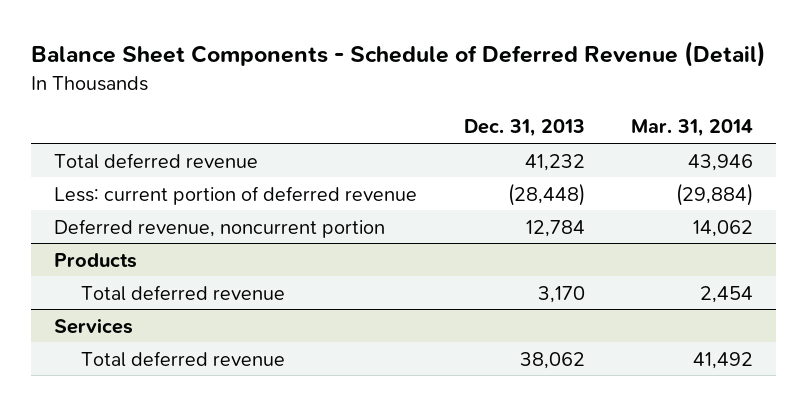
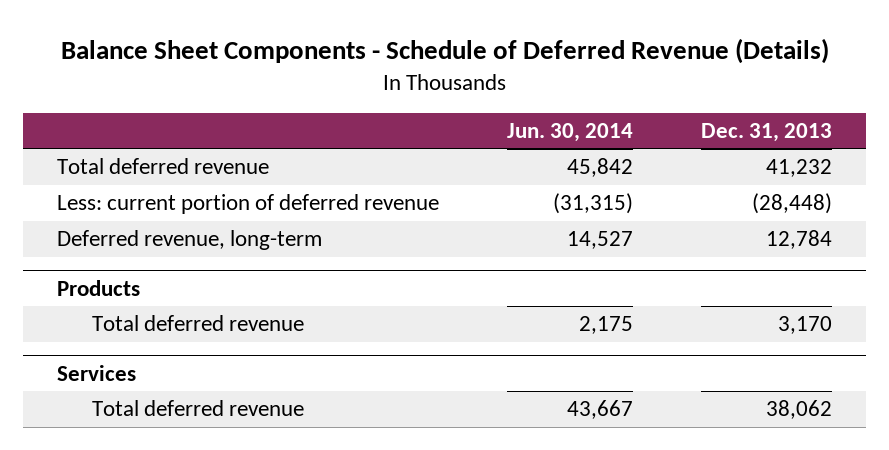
- Balance Sheet Components - Schedule of Deferred Revenue (Detail)
+ Balance Sheet Components - Schedule of Deferred Revenue (Details)
- | Dec. 31, 2013 | Mar. 31, 2014
+ | Jun. 30, 2014 | Dec. 31, 2013
- Deferred revenue, noncurrent portion | 12,784 | 14,062
+ Deferred revenue, long-term | 14,527 | 12,784

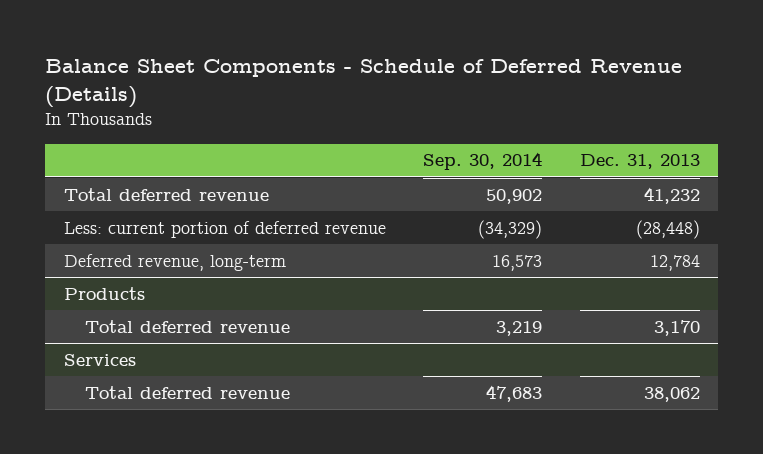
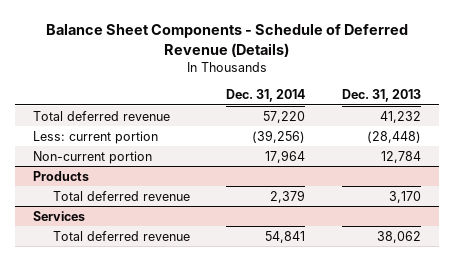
- | Sep. 30, 2014 | Dec. 31, 2013
+ | Dec. 31, 2014 | Dec. 31, 2013
- Less: current portion of deferred revenue | (34,329) | (28,448)
- Deferred revenue, long-term | 16,573 | 12,784
+ Less: current portion | (39,256) | (28,448)
+ Non-current portion | 17,964 | 12,784

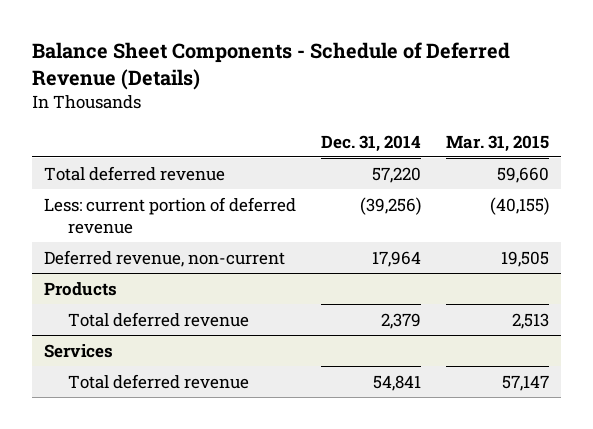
- | Dec. 31, 2014 | Dec. 31, 2013
+ | Dec. 31, 2014 | Mar. 31, 2015
- Less: current portion | (39,256) | (28,448)
- Non-current portion | 17,964 | 12,784
+ Less: current portion of deferred revenue | (39,256) | (40,155)
+ Deferred revenue, non-current | 17,964 | 19,505

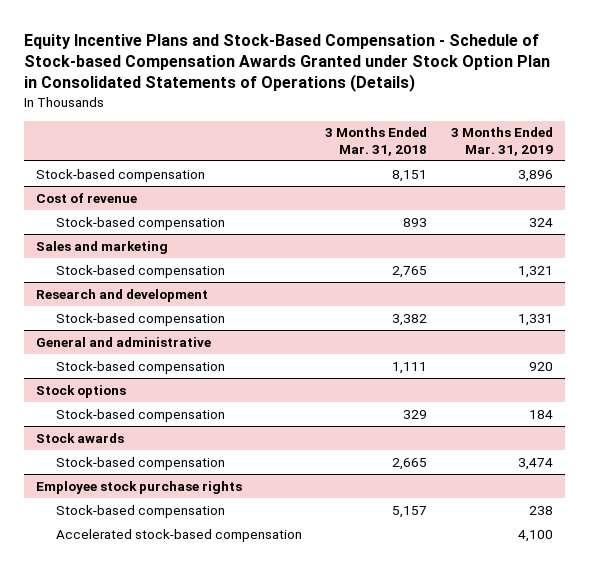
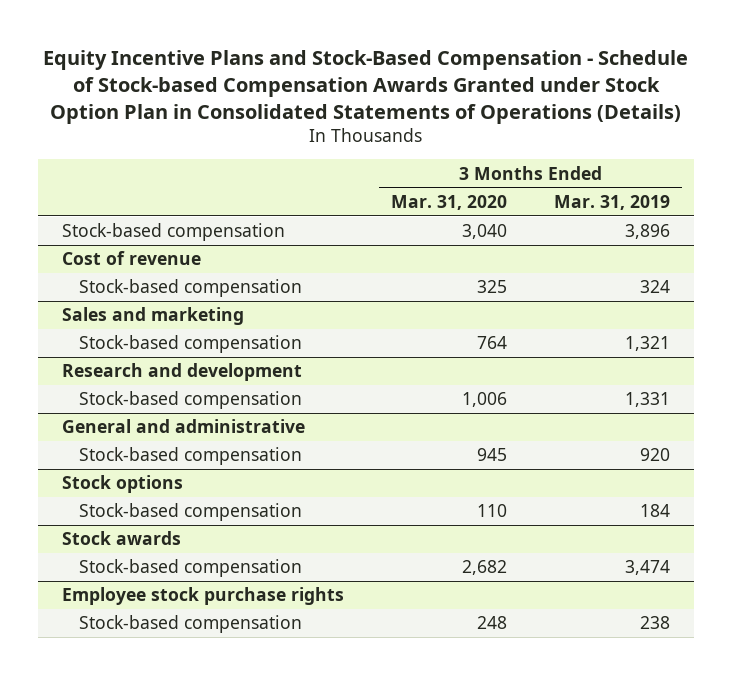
- | 3 Months Ended Mar. 31, 2018 | 3 Months Ended Mar. 31, 2019
+ | 3 Months Ended Mar. 31, 2020 | 3 Months Ended Mar. 31, 2019
@ Employee stock purchase rights
- Accelerated stock-based compensation | | 4,100

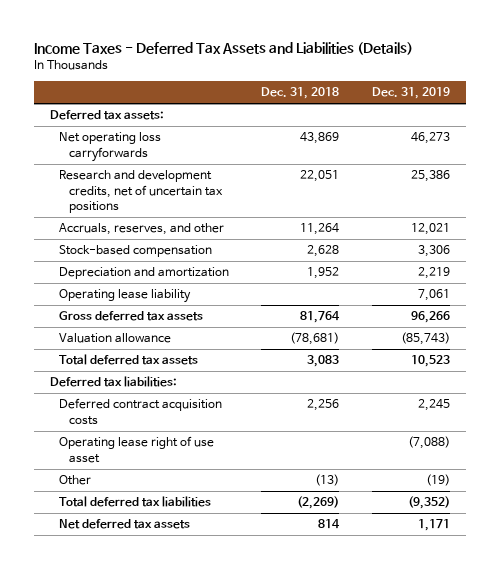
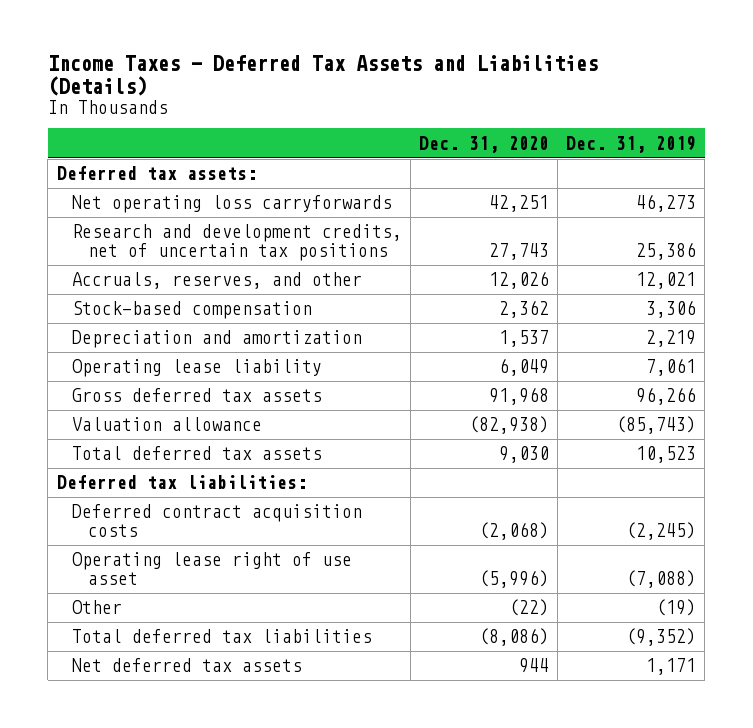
- | Dec. 31, 2018 | Dec. 31, 2019
+ | Dec. 31, 2020 | Dec. 31, 2019
- Deferred contract acquisition costs | 2,256 | 2,245
+ Deferred contract acquisition costs | (2,068) | (2,245)

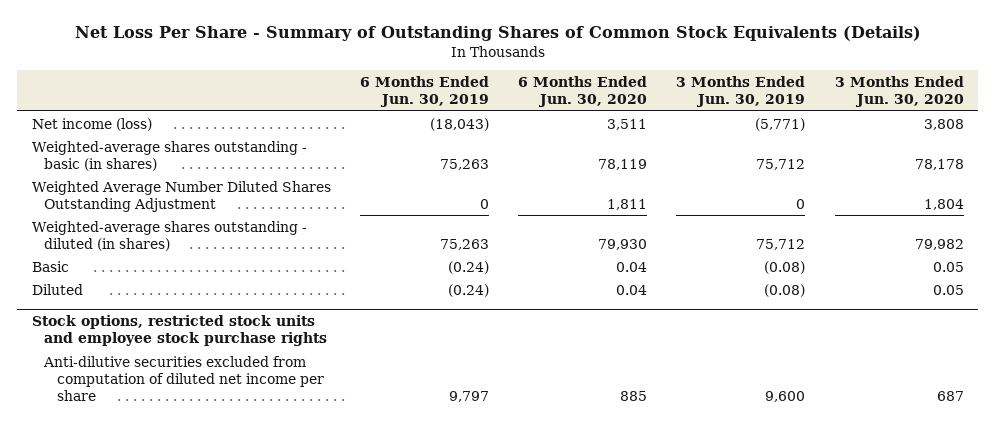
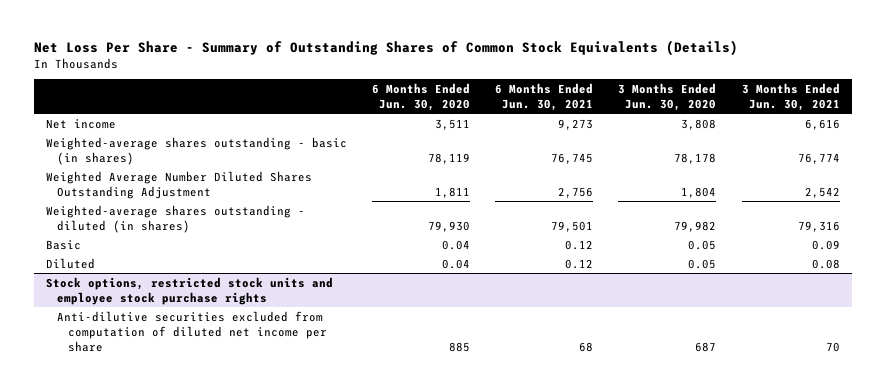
- | 6 Months Ended Jun. 30, 2019 | 6 Months Ended Jun. 30, 2020 | 3 Months Ended Jun. 30, 2019 | 3 Months Ended Jun. 30, 2020
+ | 6 Months Ended Jun. 30, 2020 | 6 Months Ended Jun. 30, 2021 | 3 Months Ended Jun. 30, 2020 | 3 Months Ended Jun. 30, 2021
- Net income (loss) | (18,043) | 3,511 | (5,771) | 3,808
+ Net income | 3,511 | 9,273 | 3,808 | 6,616

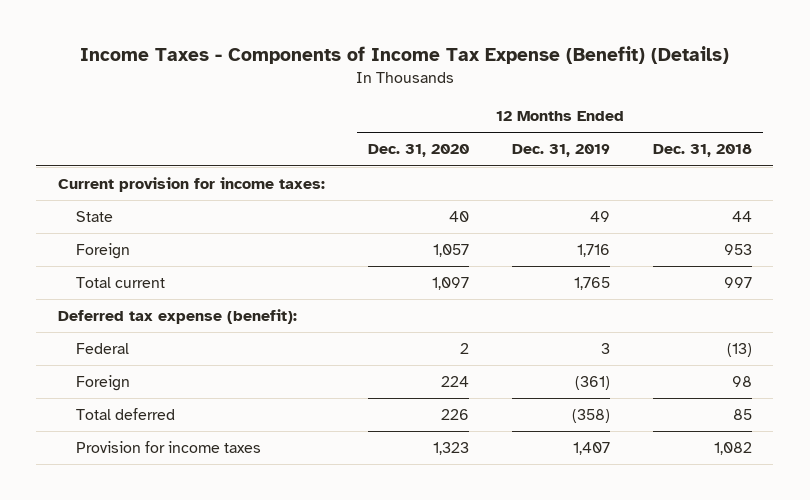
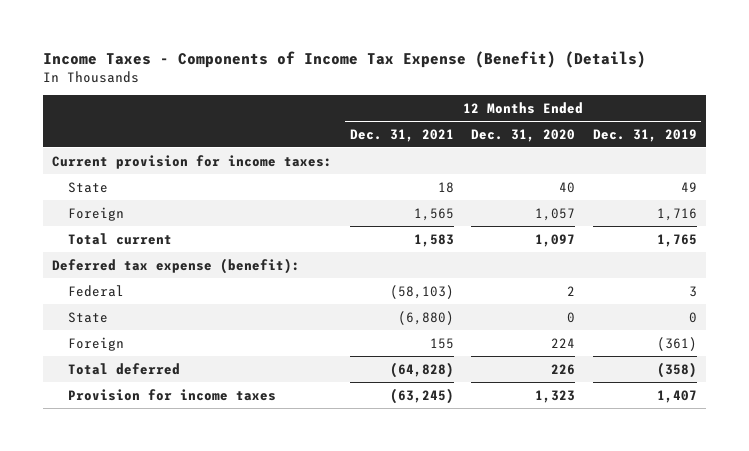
- | 12 Months Ended Dec. 31, 2020 | 12 Months Ended Dec. 31, 2019 | 12 Months Ended Dec. 31, 2018
+ | 12 Months Ended Dec. 31, 2021 | 12 Months Ended Dec. 31, 2020 | 12 Months Ended Dec. 31, 2019
+ State | (6,880) | 0 | 0

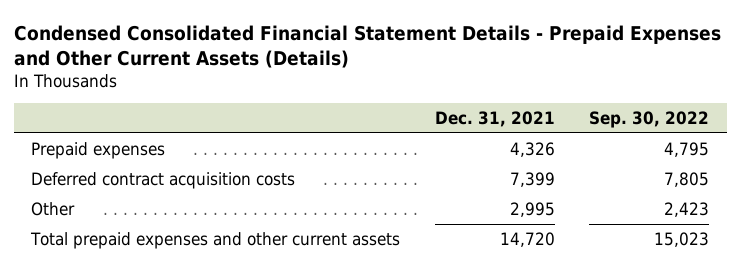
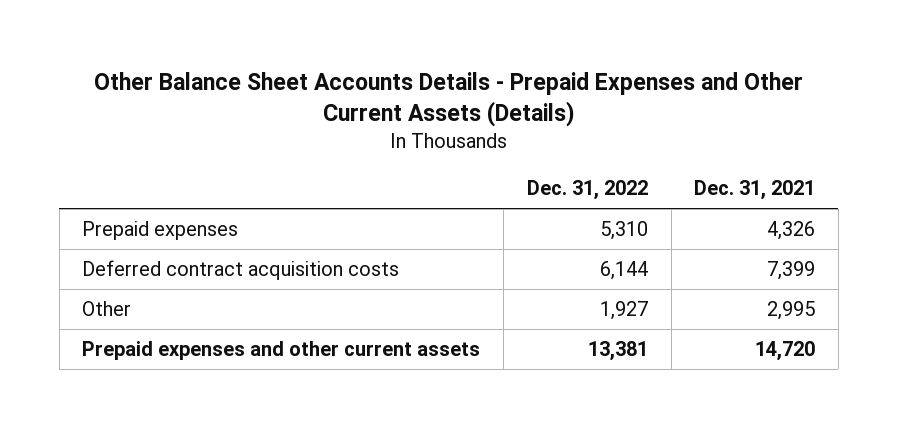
- Condensed Consolidated Financial Statement Details - Prepaid Expenses and Other Current Assets (Details)
+ Other Balance Sheet Accounts Details - Prepaid Expenses and Other Current Assets (Details)
- | Dec. 31, 2021 | Sep. 30, 2022
+ | Dec. 31, 2022 | Dec. 31, 2021
- Total prepaid expenses and other current assets | 14,720 | 15,023
+ Prepaid expenses and other current assets | 13,381 | 14,720

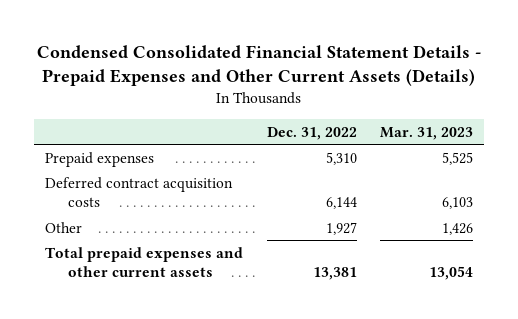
- Other Balance Sheet Accounts Details - Prepaid Expenses and Other Current Assets (Details)
+ Condensed Consolidated Financial Statement Details - Prepaid Expenses and Other Current Assets (Details)
- | Dec. 31, 2022 | Dec. 31, 2021
+ | Dec. 31, 2022 | Mar. 31, 2023
- Prepaid expenses and other current assets | 13,381 | 14,720
+ Total prepaid expenses and other current assets | 13,381 | 13,054

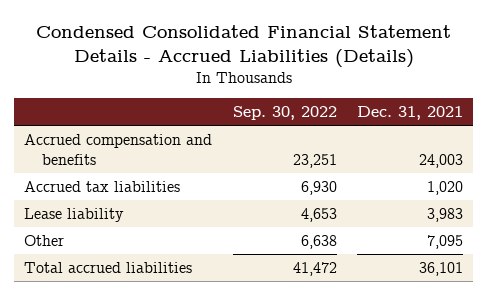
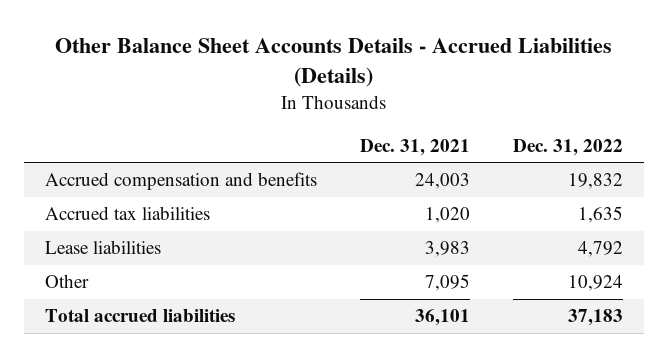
- Condensed Consolidated Financial Statement Details - Accrued Liabilities (Details)
+ Other Balance Sheet Accounts Details - Accrued Liabilities (Details)
- | Sep. 30, 2022 | Dec. 31, 2021
+ | Dec. 31, 2021 | Dec. 31, 2022
- Lease liability | 4,653 | 3,983
+ Lease liabilities | 3,983 | 4,792

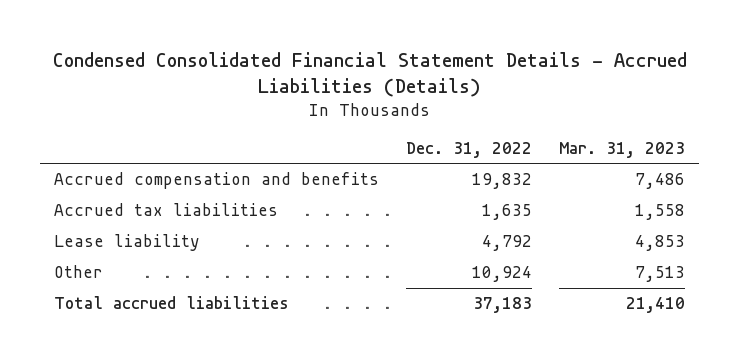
- Other Balance Sheet Accounts Details - Accrued Liabilities (Details)
+ Condensed Consolidated Financial Statement Details - Accrued Liabilities (Details)
- | Dec. 31, 2021 | Dec. 31, 2022
+ | Dec. 31, 2022 | Mar. 31, 2023
- Lease liabilities | 3,983 | 4,792
+ Lease liability | 4,792 | 4,853

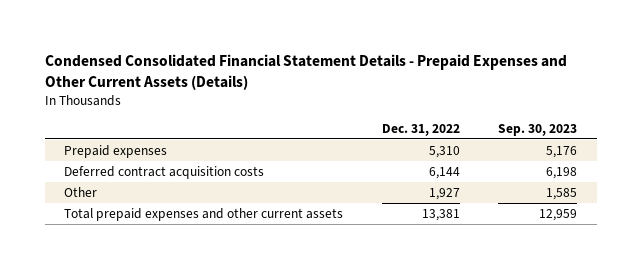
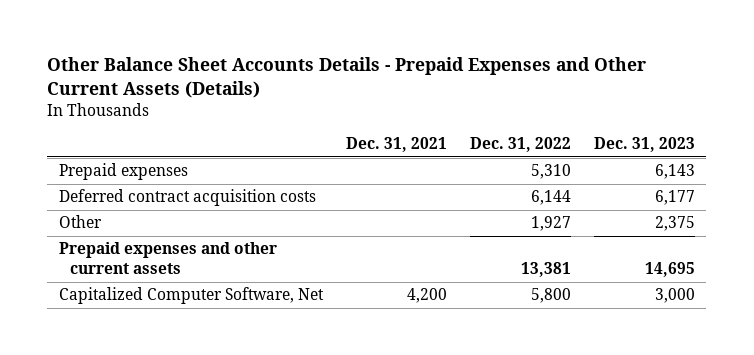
- Condensed Consolidated Financial Statement Details - Prepaid Expenses and Other Current Assets (Details)
+ Other Balance Sheet Accounts Details - Prepaid Expenses and Other Current Assets (Details)
- | Dec. 31, 2022 | Sep. 30, 2023
+ | Dec. 31, 2021 | Dec. 31, 2022 | Dec. 31, 2023
- Total prepaid expenses and other current assets | 13,381 | 12,959
+ Prepaid expenses and other current assets | | 13,381 | 14,695
+ Capitalized Computer Software, Net | 4,200 | 5,800 | 3,000

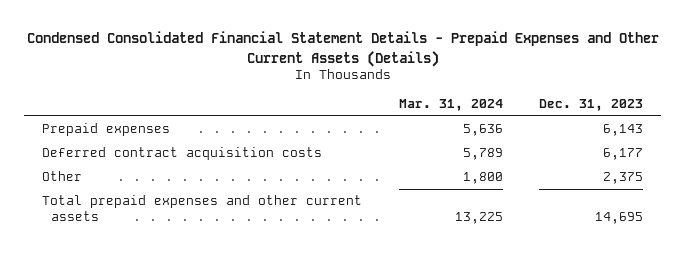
- Other Balance Sheet Accounts Details - Prepaid Expenses and Other Current Assets (Details)
+ Condensed Consolidated Financial Statement Details - Prepaid Expenses and Other Current Assets (Details)
- | Dec. 31, 2021 | Dec. 31, 2022 | Dec. 31, 2023
+ | Mar. 31, 2024 | Dec. 31, 2023
- Prepaid expenses and other current assets | | 13,381 | 14,695
- Capitalized Computer Software, Net | 4,200 | 5,800 | 3,000
+ Total prepaid expenses and other current assets | 13,225 | 14,695

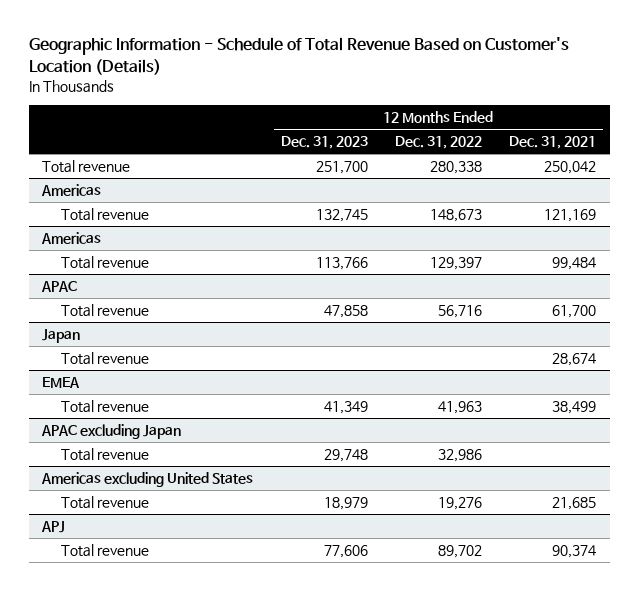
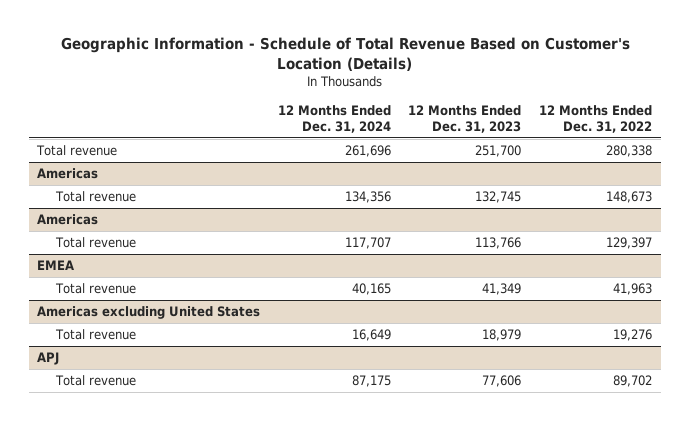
- | 12 Months Ended Dec. 31, 2023 | 12 Months Ended Dec. 31, 2022 | 12 Months Ended Dec. 31, 2021
+ | 12 Months Ended Dec. 31, 2024 | 12 Months Ended Dec. 31, 2023 | 12 Months Ended Dec. 31, 2022
- APAC
- Total revenue | 47,858 | 56,716 | 61,700
- Japan
- Total revenue | | | 28,674
- APAC excluding Japan
- Total revenue | 29,748 | 32,986 |

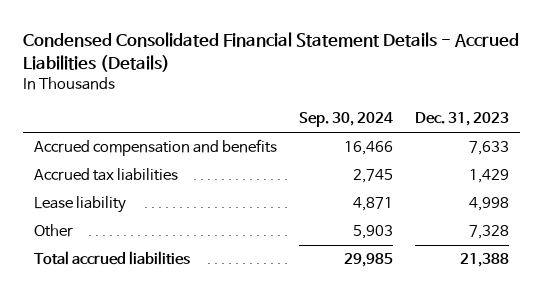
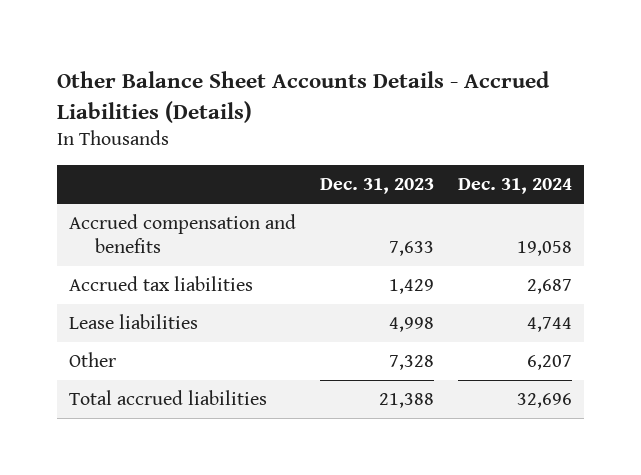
- Condensed Consolidated Financial Statement Details - Accrued Liabilities (Details)
+ Other Balance Sheet Accounts Details - Accrued Liabilities (Details)
- | Sep. 30, 2024 | Dec. 31, 2023
+ | Dec. 31, 2023 | Dec. 31, 2024
- Lease liability | 4,871 | 4,998
+ Lease liabilities | 4,998 | 4,744

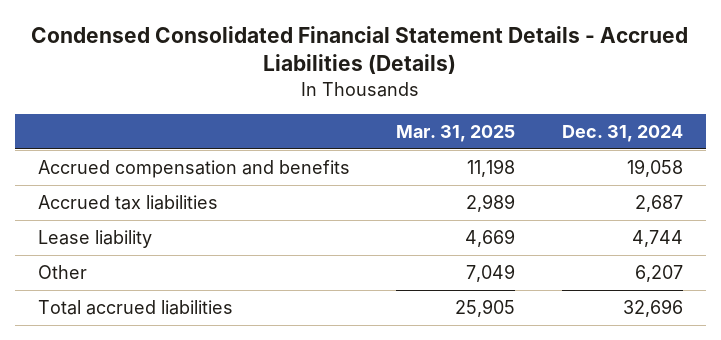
- Other Balance Sheet Accounts Details - Accrued Liabilities (Details)
+ Condensed Consolidated Financial Statement Details - Accrued Liabilities (Details)
- | Dec. 31, 2023 | Dec. 31, 2024
+ | Mar. 31, 2025 | Dec. 31, 2024
- Lease liabilities | 4,998 | 4,744
+ Lease liability | 4,669 | 4,744

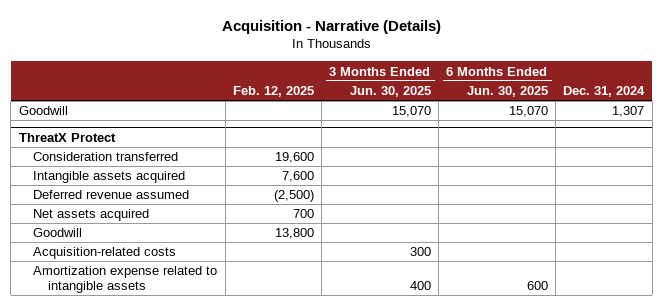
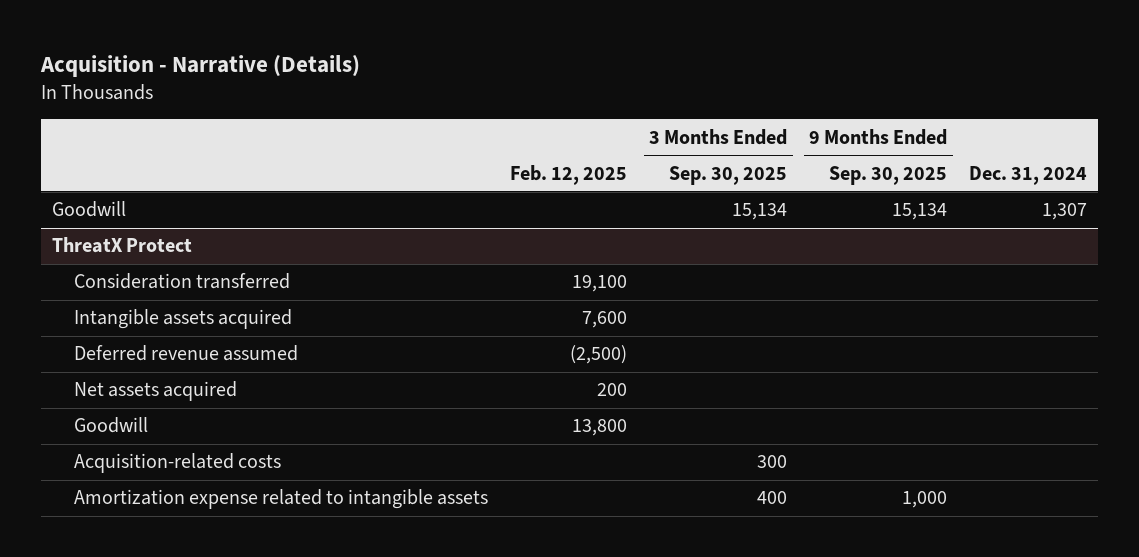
- | Feb. 12, 2025 | 3 Months Ended Jun. 30, 2025 | 6 Months Ended Jun. 30, 2025 | Dec. 31, 2024
+ | Feb. 12, 2025 | 3 Months Ended Sep. 30, 2025 | 9 Months Ended Sep. 30, 2025 | Dec. 31, 2024
@ ThreatX Protect
- Consideration transferred | 19,600 | | |
+ Consideration transferred | 19,100 | | |
- Net assets acquired | 700 | | |
+ Net assets acquired | 200 | | |

